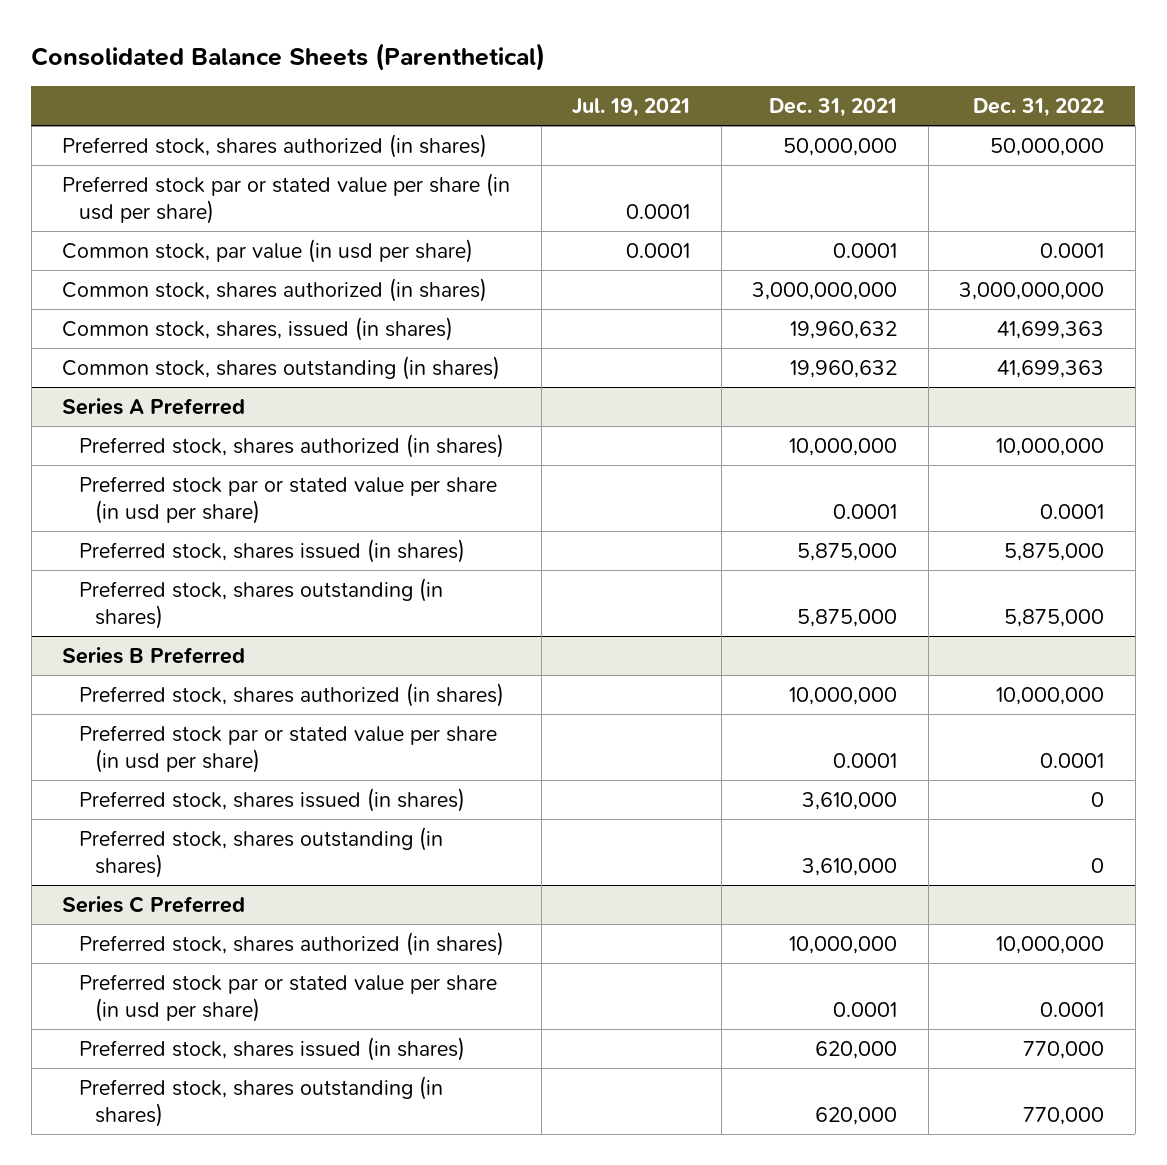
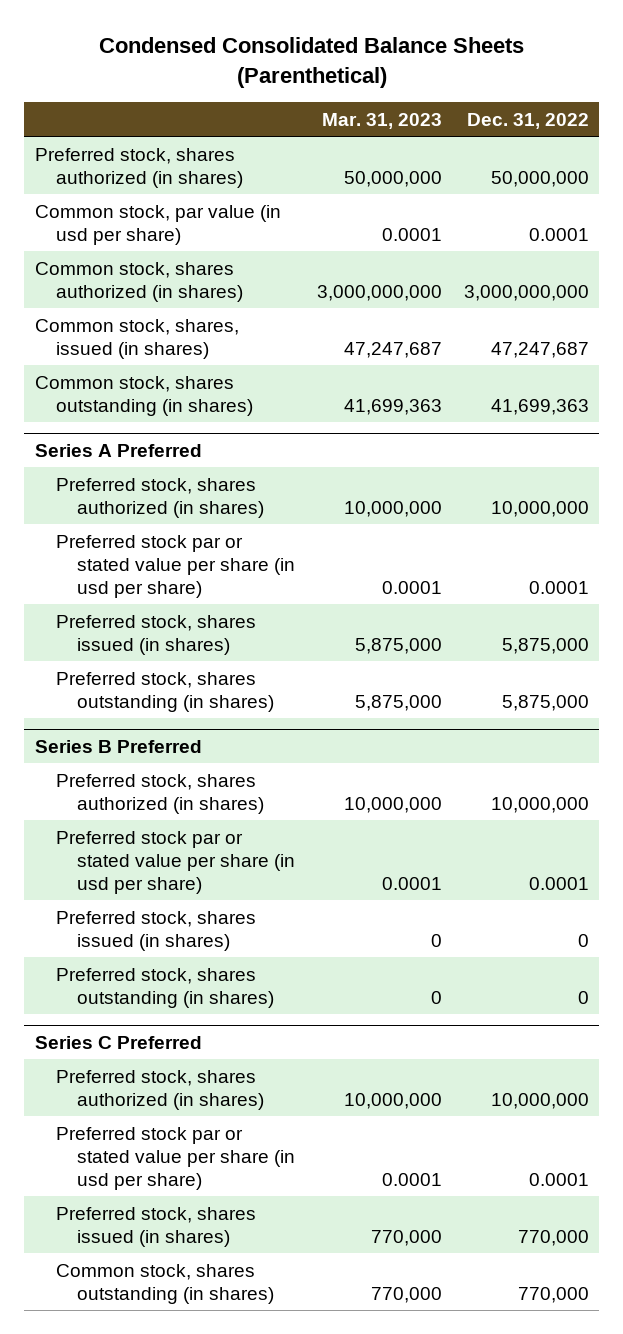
- Consolidated Balance Sheets (Parenthetical)
+ Condensed Consolidated Balance Sheets (Parenthetical)
- | Jul. 19, 2021 | Dec. 31, 2021 | Dec. 31, 2022
+ | Mar. 31, 2023 | Dec. 31, 2022
- Preferred stock par or stated value per share (in usd per share) | 0.0001 | |
- Common stock, shares, issued (in shares) | | 19,960,632 | 41,699,363
+ Common stock, shares, issued (in shares) | 47,247,687 | 47,247,687
@ Series C Preferred
- Preferred stock, shares outstanding (in shares) | | 620,000 | 770,000
+ Common stock, shares outstanding (in shares) | 770,000 | 770,000

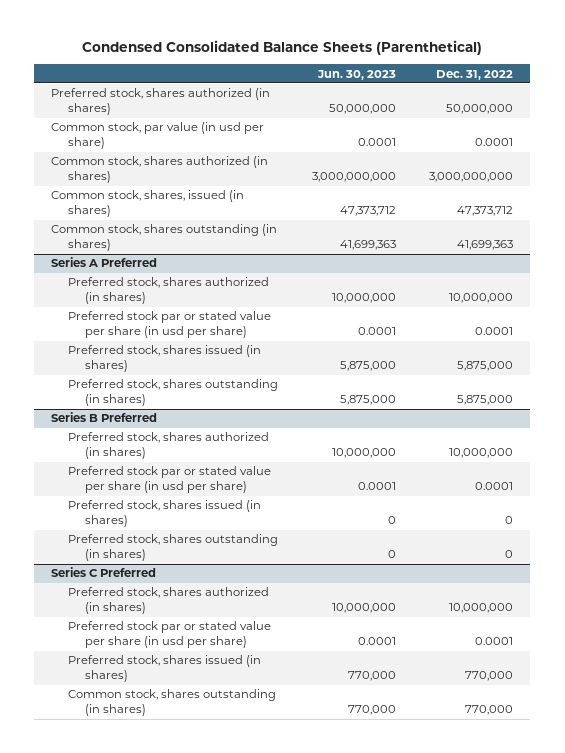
- | Mar. 31, 2023 | Dec. 31, 2022
+ | Jun. 30, 2023 | Dec. 31, 2022
- Common stock, shares, issued (in shares) | 47,247,687 | 47,247,687
+ Common stock, shares, issued (in shares) | 47,373,712 | 47,373,712

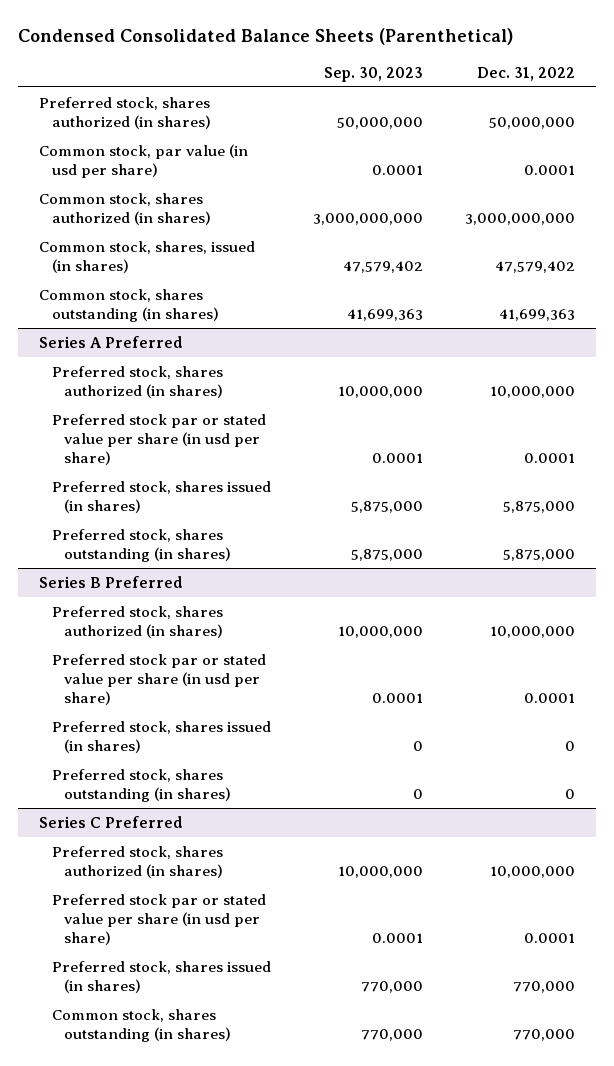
- | Jun. 30, 2023 | Dec. 31, 2022
+ | Sep. 30, 2023 | Dec. 31, 2022
- Common stock, shares, issued (in shares) | 47,373,712 | 47,373,712
+ Common stock, shares, issued (in shares) | 47,579,402 | 47,579,402

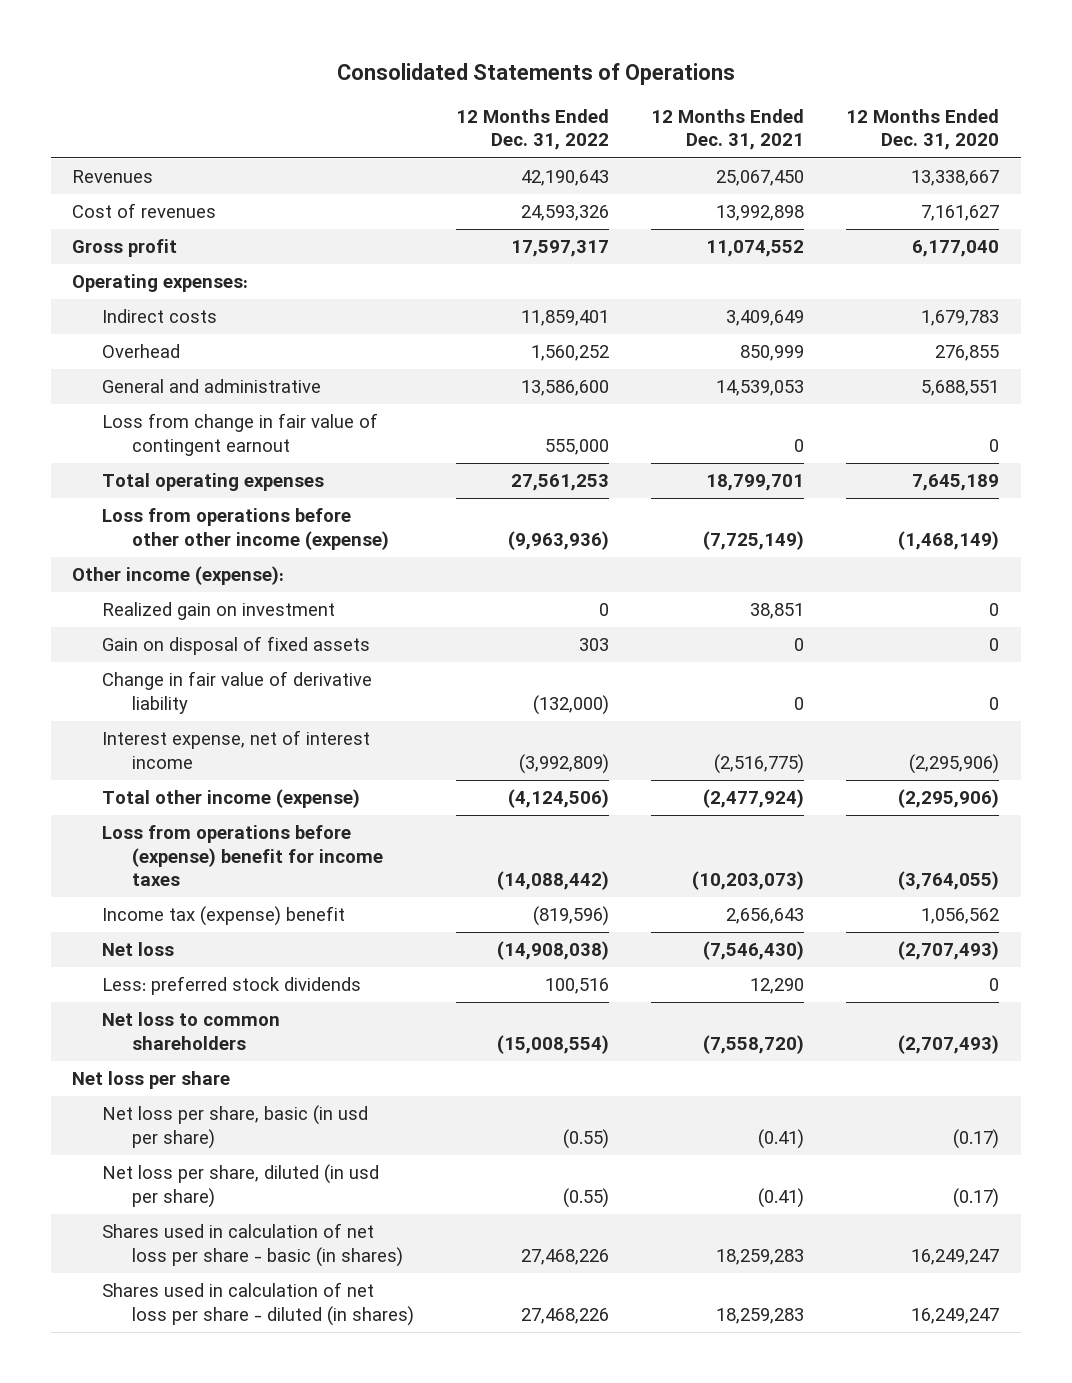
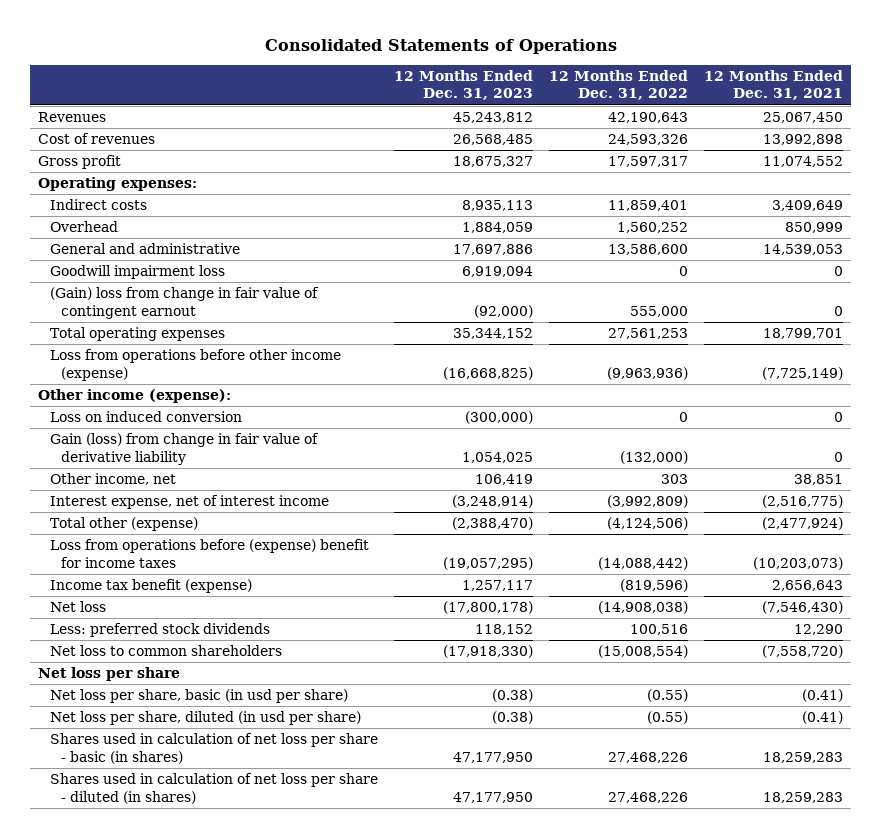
- | 12 Months Ended Dec. 31, 2022 | 12 Months Ended Dec. 31, 2021 | 12 Months Ended Dec. 31, 2020
+ | 12 Months Ended Dec. 31, 2023 | 12 Months Ended Dec. 31, 2022 | 12 Months Ended Dec. 31, 2021
- Loss from change in fair value of contingent earnout | 555,000 | 0 | 0
+ Goodwill impairment loss | 6,919,094 | 0 | 0
+ (Gain) loss from change in fair value of contingent earnout | (92,000) | 555,000 | 0
- Loss from operations before other other income (expense) | (9,963,936) | (7,725,149) | (1,468,149)
+ Loss from operations before other income (expense) | (16,668,825) | (9,963,936) | (7,725,149)
- Realized gain on investment | 0 | 38,851 | 0
- Gain on disposal of fixed assets | 303 | 0 | 0
- Change in fair value of derivative liability | (132,000) | 0 | 0
+ Loss on induced conversion | (300,000) | 0 | 0
+ Gain (loss) from change in fair value of derivative liability | 1,054,025 | (132,000) | 0
+ Other income, net | 106,419 | 303 | 38,851
- Total other income (expense) | (4,124,506) | (2,477,924) | (2,295,906)
+ Total other (expense) | (2,388,470) | (4,124,506) | (2,477,924)
- Income tax (expense) benefit | (819,596) | 2,656,643 | 1,056,562
+ Income tax benefit (expense) | 1,257,117 | (819,596) | 2,656,643

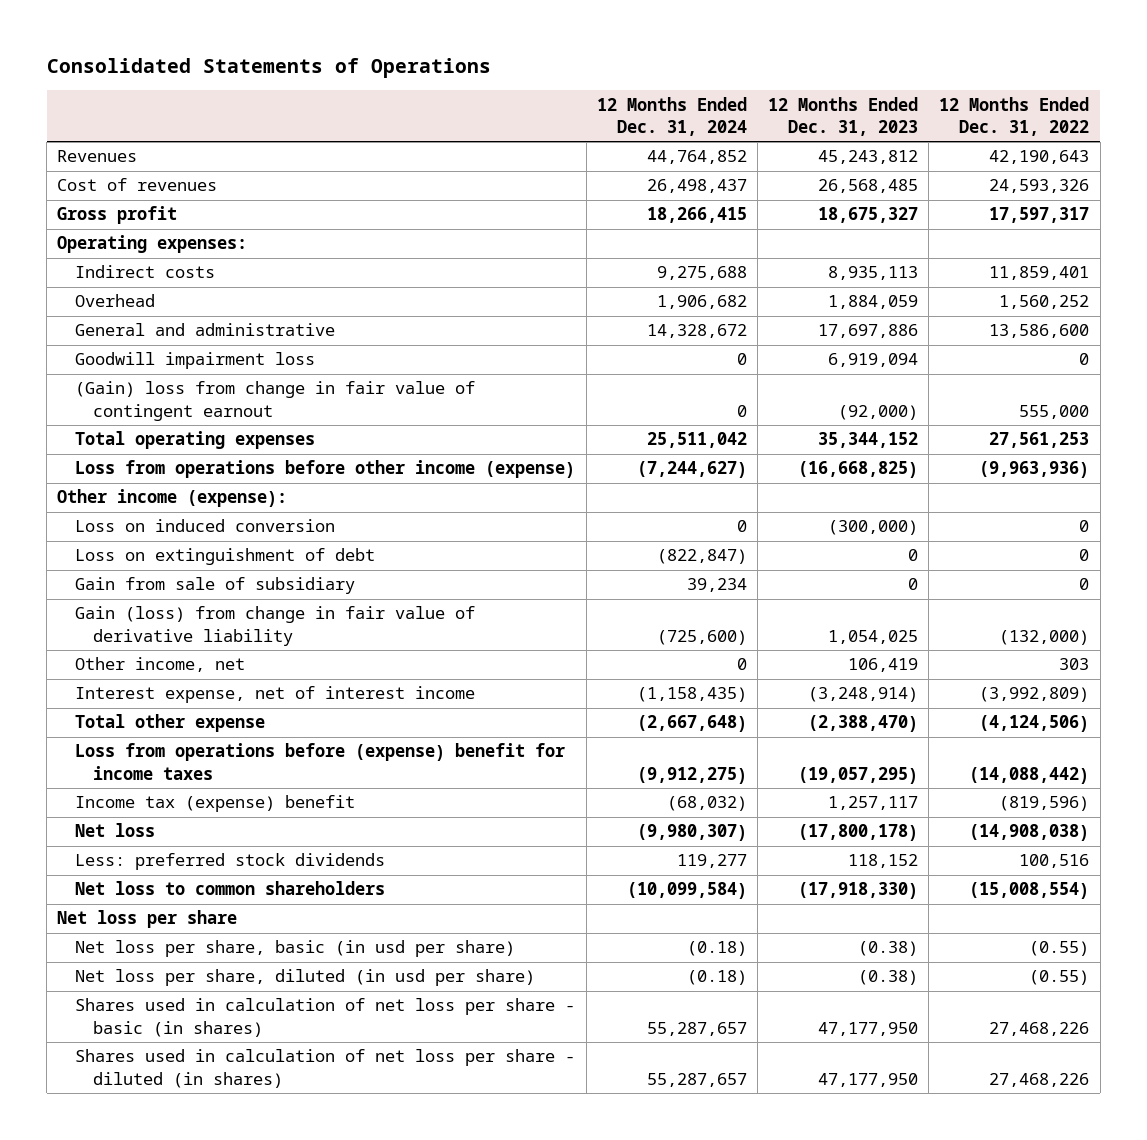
- | 12 Months Ended Dec. 31, 2023 | 12 Months Ended Dec. 31, 2022 | 12 Months Ended Dec. 31, 2021
+ | 12 Months Ended Dec. 31, 2024 | 12 Months Ended Dec. 31, 2023 | 12 Months Ended Dec. 31, 2022
+ Loss on extinguishment of debt | (822,847) | 0 | 0
+ Gain from sale of subsidiary | 39,234 | 0 | 0
- Total other (expense) | (2,388,470) | (4,124,506) | (2,477,924)
+ Total other expense | (2,667,648) | (2,388,470) | (4,124,506)
- Income tax benefit (expense) | 1,257,117 | (819,596) | 2,656,643
+ Income tax (expense) benefit | (68,032) | 1,257,117 | (819,596)

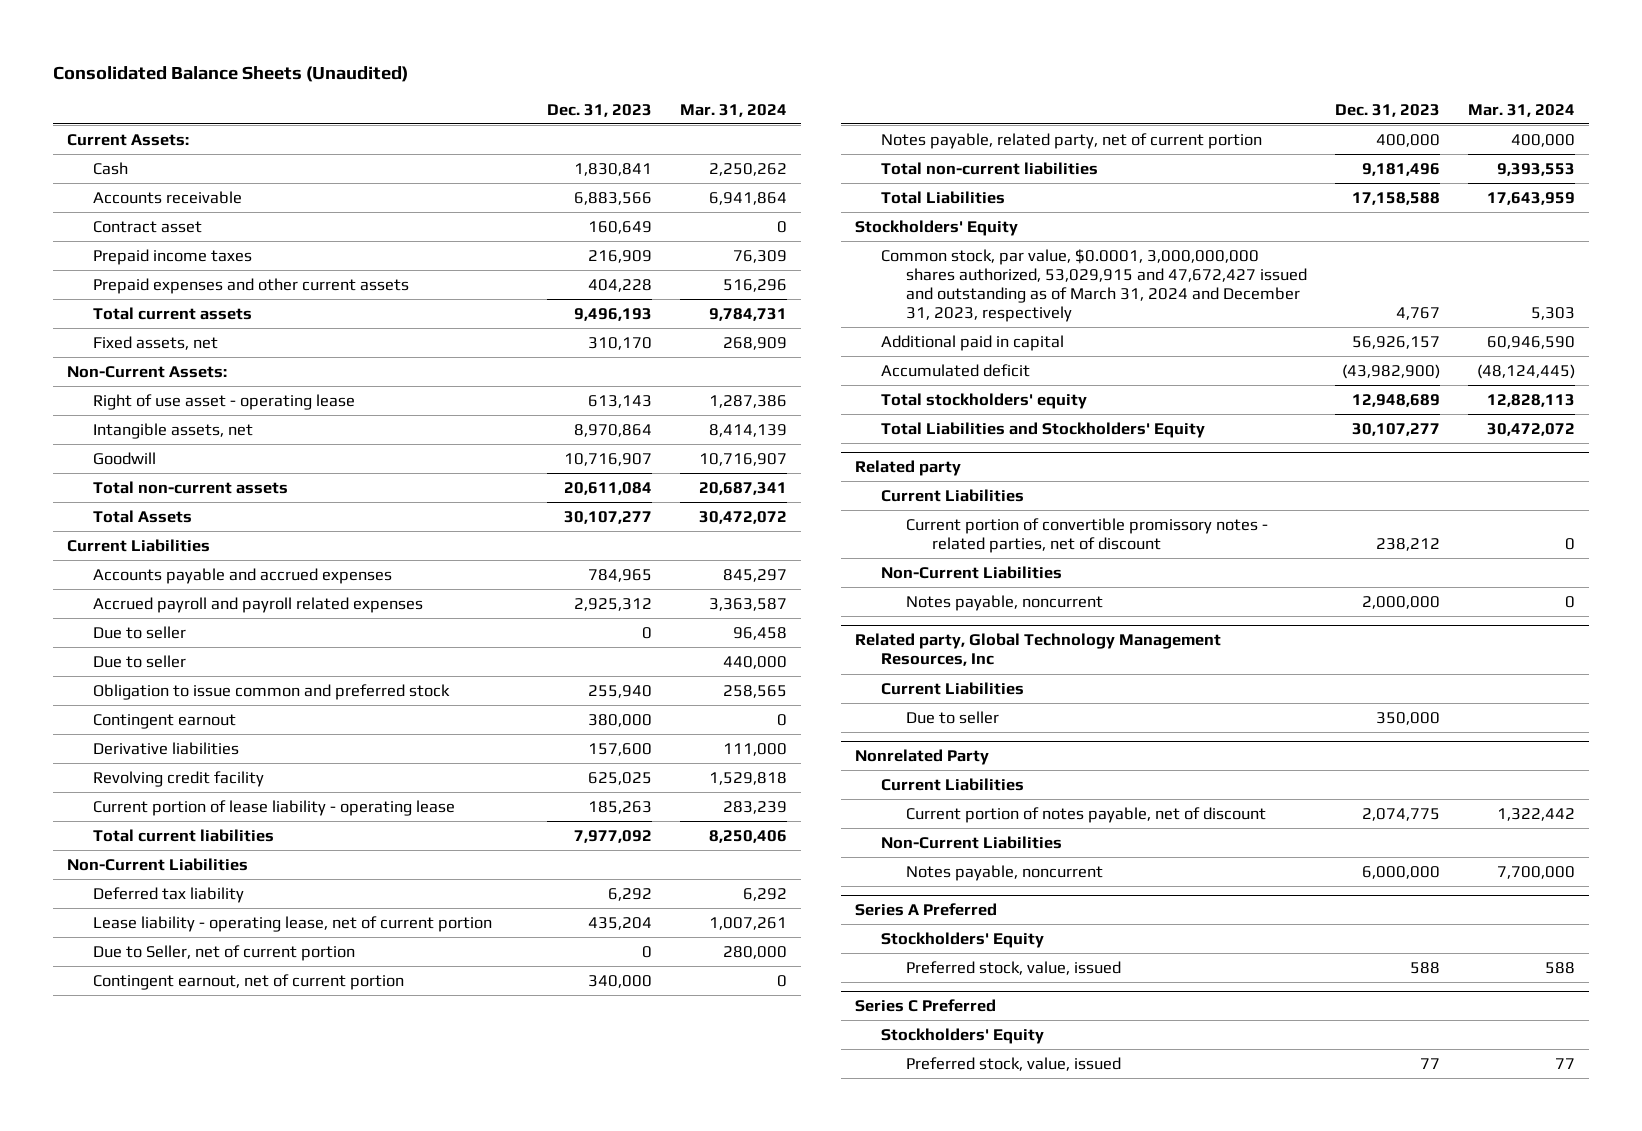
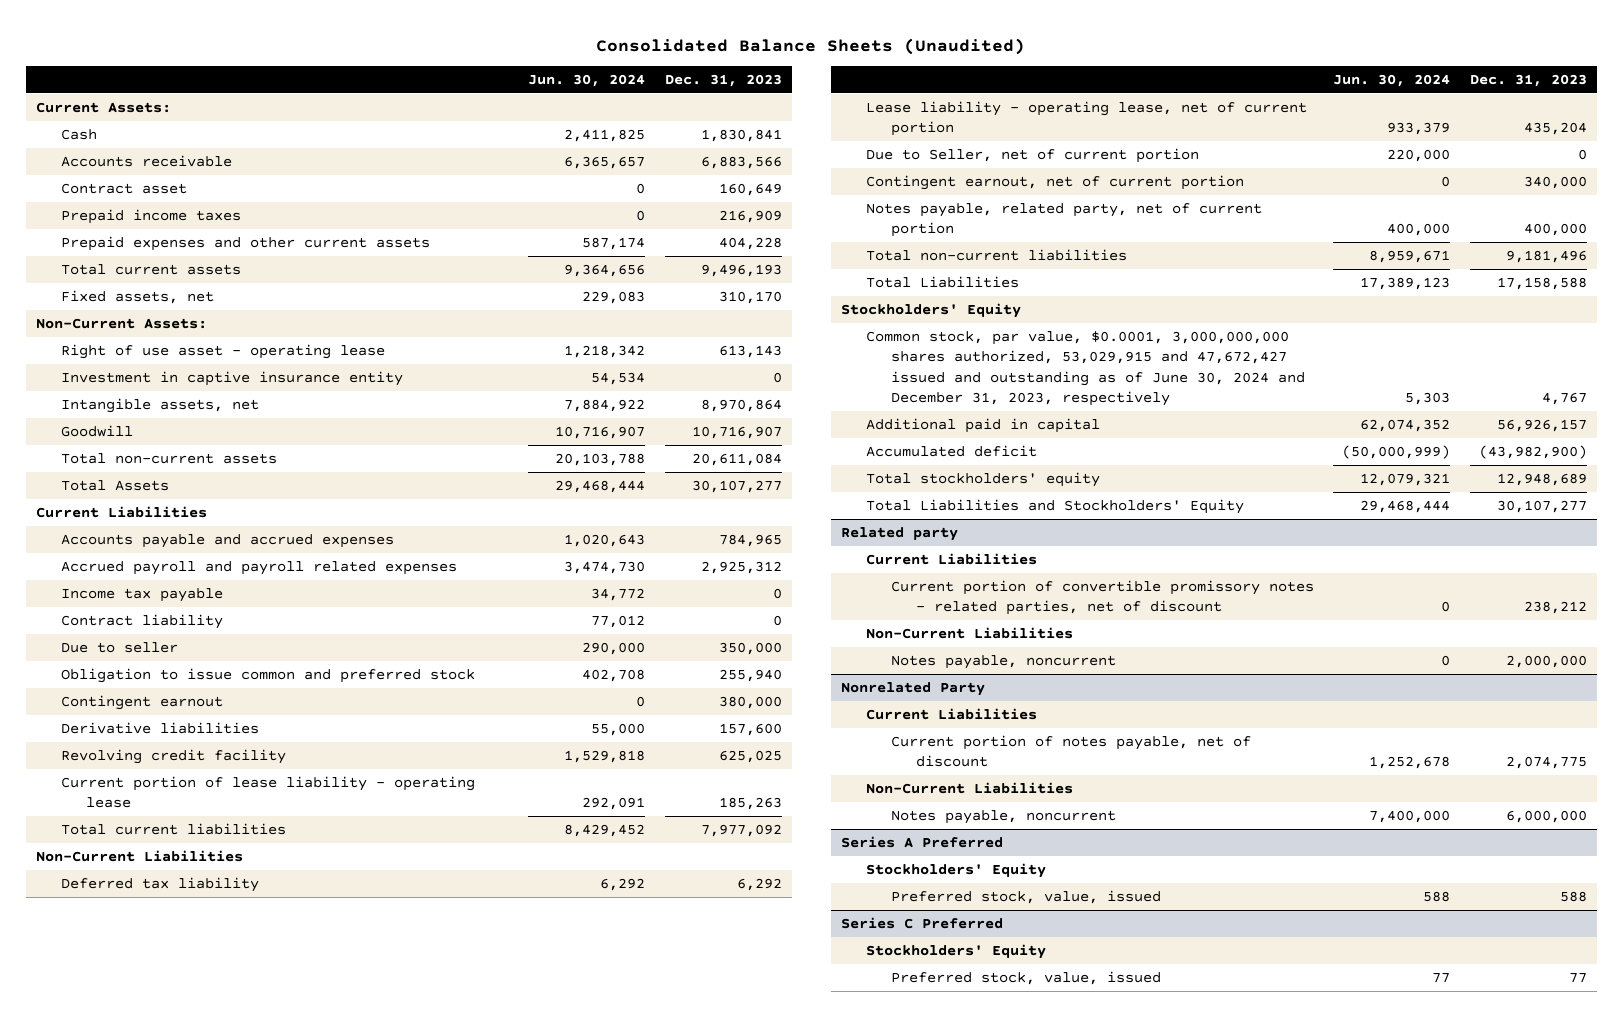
- | Dec. 31, 2023 | Mar. 31, 2024
+ | Jun. 30, 2024 | Dec. 31, 2023
+ Investment in captive insurance entity | 54,534 | 0
- Due to seller | 0 | 96,458
- Due to seller | | 440,000
+ Income tax payable | 34,772 | 0
+ Contract liability | 77,012 | 0
+ Due to seller | 290,000 | 350,000
- Common stock, par value, $0.0001, 3,000,000,000 shares authorized, 53,029,915 and 47,672,427 issued and outstanding as of March 31, 2024 and December 31, 2023, respectively | 4,767 | 5,303
+ Common stock, par value, $0.0001, 3,000,000,000 shares authorized, 53,029,915 and 47,672,427 issued and outstanding as of June 30, 2024 and December 31, 2023, respectively | 5,303 | 4,767
- Related party, Global Technology Management Resources, Inc
- Current Liabilities
- Due to seller | 350,000 |

